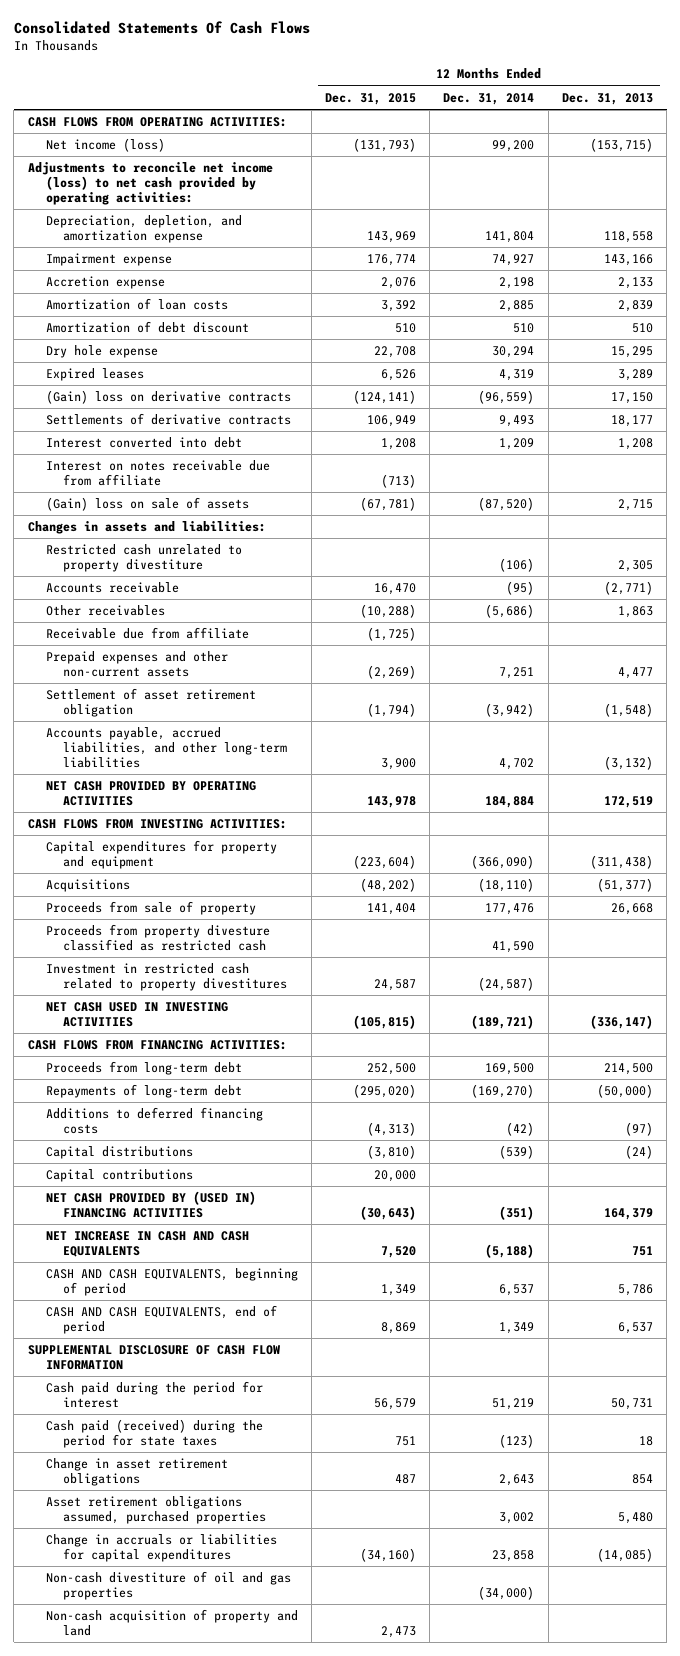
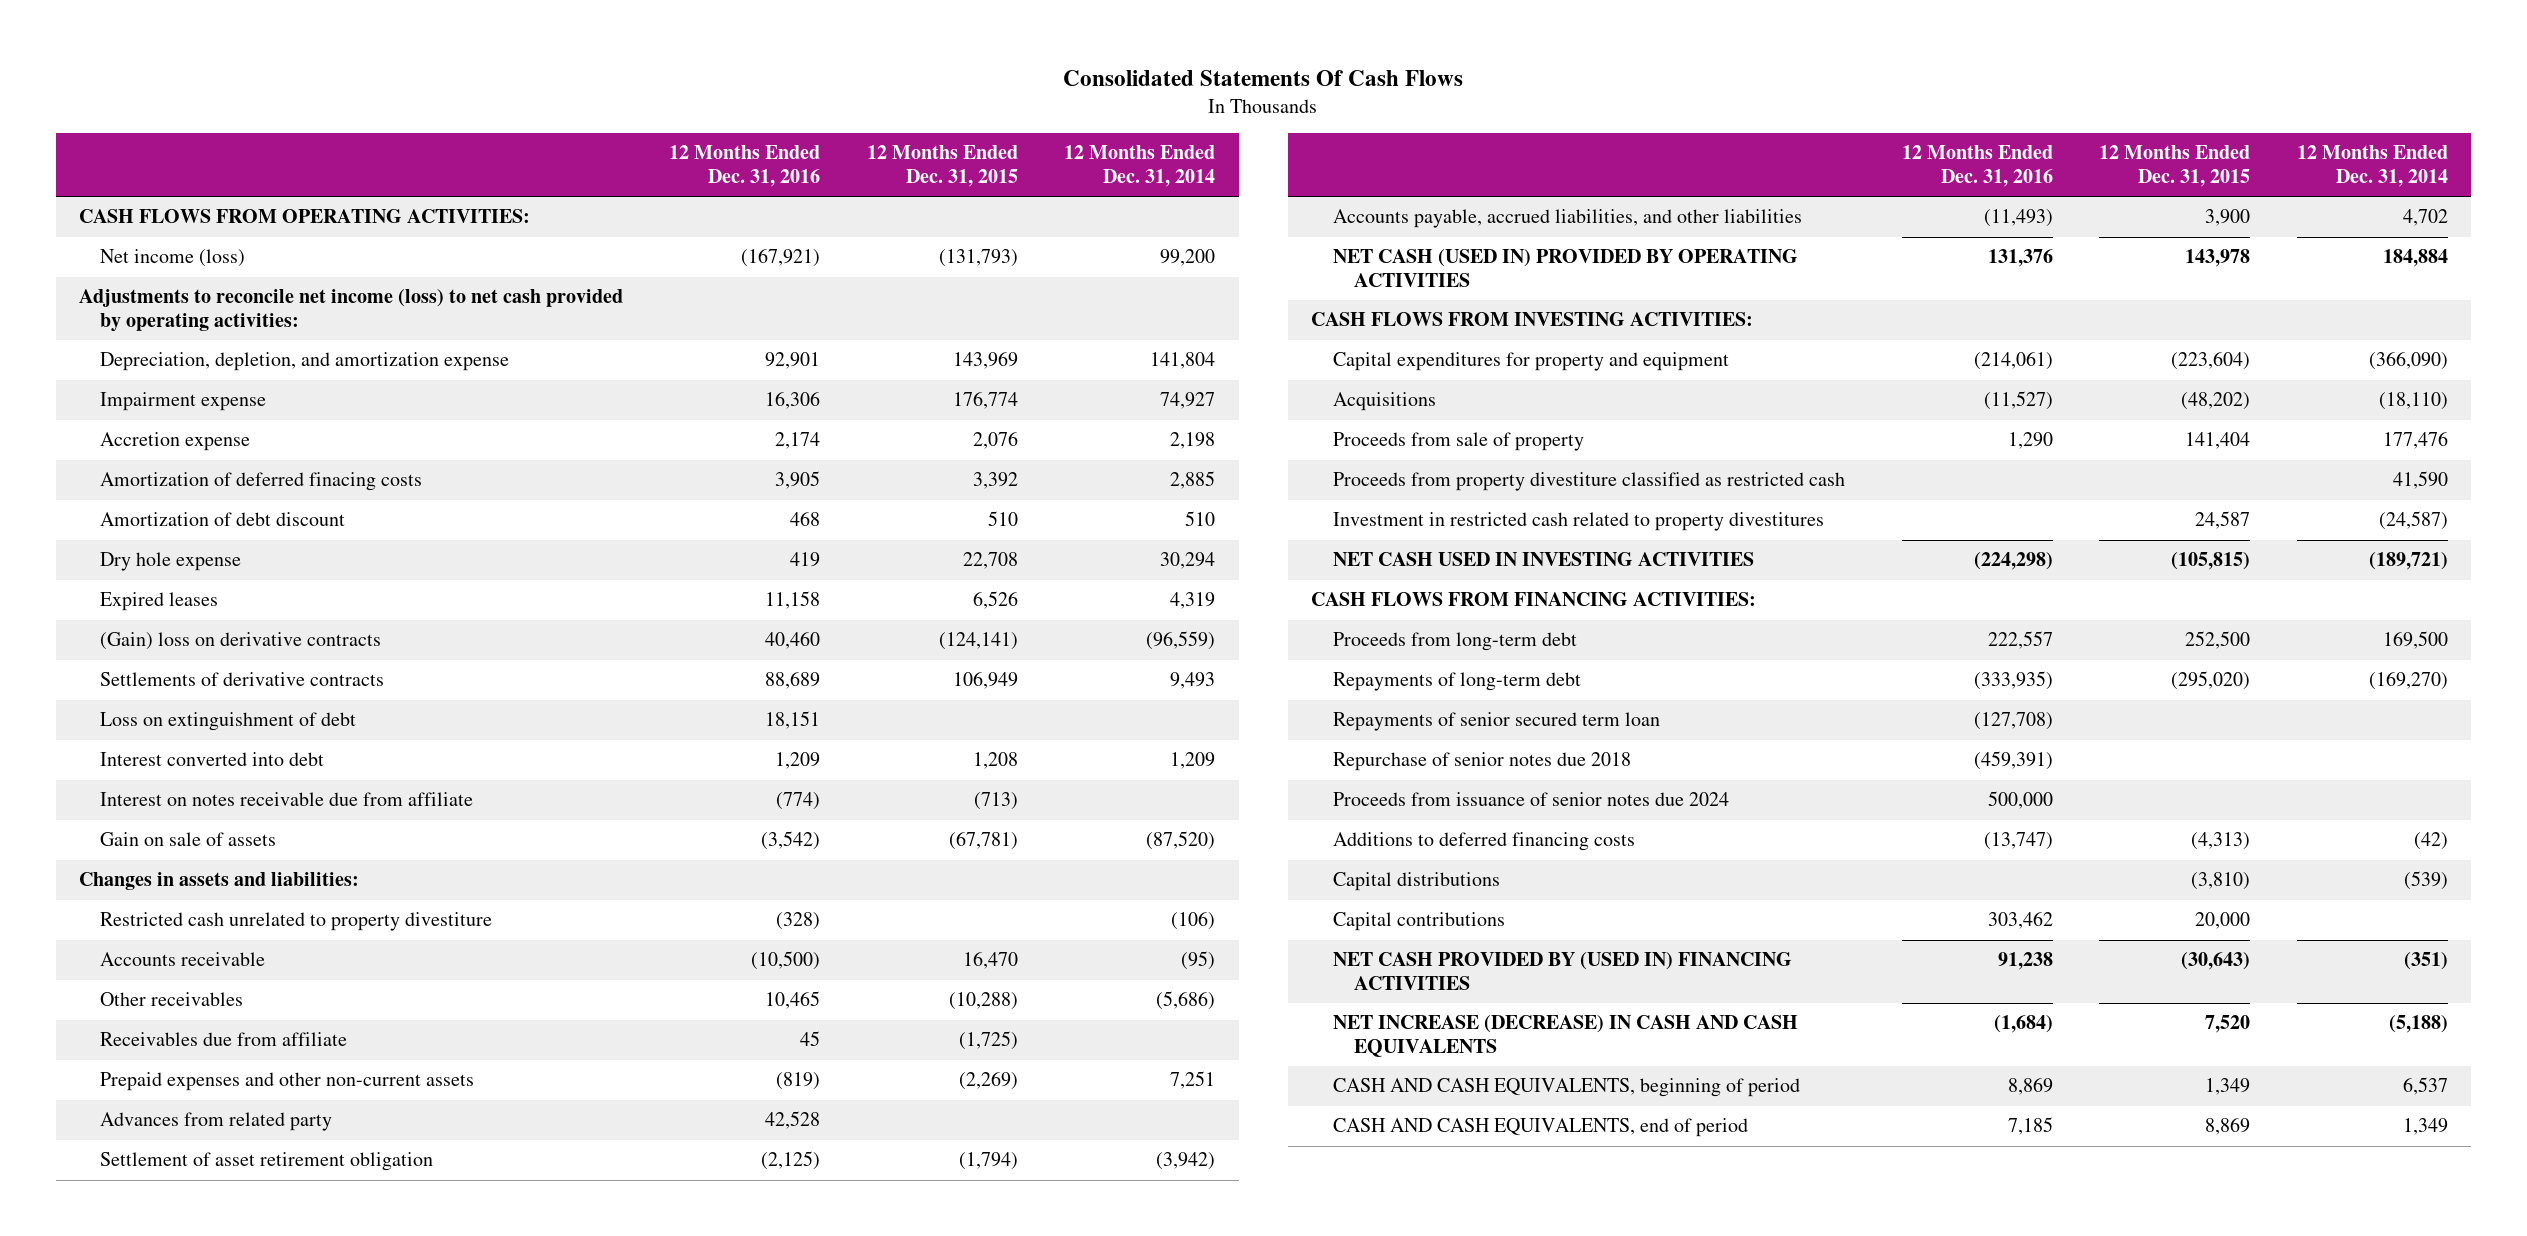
- | 12 Months Ended Dec. 31, 2015 | 12 Months Ended Dec. 31, 2014 | 12 Months Ended Dec. 31, 2013
+ | 12 Months Ended Dec. 31, 2016 | 12 Months Ended Dec. 31, 2015 | 12 Months Ended Dec. 31, 2014
- Amortization of loan costs | 3,392 | 2,885 | 2,839
+ Amortization of deferred finacing costs | 3,905 | 3,392 | 2,885
+ Loss on extinguishment of debt | 18,151 | |
- (Gain) loss on sale of assets | (67,781) | (87,520) | 2,715
+ Gain on sale of assets | (3,542) | (67,781) | (87,520)
- Receivable due from affiliate | (1,725) | |
+ Receivables due from affiliate | 45 | (1,725) |
+ Advances from related party | 42,528 | |
- Accounts payable, accrued liabilities, and other long-term liabilities | 3,900 | 4,702 | (3,132)
- NET CASH PROVIDED BY OPERATING ACTIVITIES | 143,978 | 184,884 | 172,519
+ Accounts payable, accrued liabilities, and other liabilities | (11,493) | 3,900 | 4,702
+ NET CASH (USED IN) PROVIDED BY OPERATING ACTIVITIES | 131,376 | 143,978 | 184,884
- Proceeds from property divesture classified as restricted cash | | 41,590 |
+ Proceeds from property divestiture classified as restricted cash | | | 41,590
+ Repayments of senior secured term loan | (127,708) | |
+ Repurchase of senior notes due 2018 | (459,391) | |
+ Proceeds from issuance of senior notes due 2024 | 500,000 | |
- NET INCREASE IN CASH AND CASH EQUIVALENTS | 7,520 | (5,188) | 751
+ NET INCREASE (DECREASE) IN CASH AND CASH EQUIVALENTS | (1,684) | 7,520 | (5,188)
- SUPPLEMENTAL DISCLOSURE OF CASH FLOW INFORMATION
- Cash paid during the period for interest | 56,579 | 51,219 | 50,731
- Cash paid (received) during the period for state taxes | 751 | (123) | 18
- Change in asset retirement obligations | 487 | 2,643 | 854
- Asset retirement obligations assumed, purchased properties | | 3,002 | 5,480
- Change in accruals or liabilities for capital expenditures | (34,160) | 23,858 | (14,085)
- Non-cash divestiture of oil and gas properties | | (34,000) |
- Non-cash acquisition of property and land | 2,473 | |

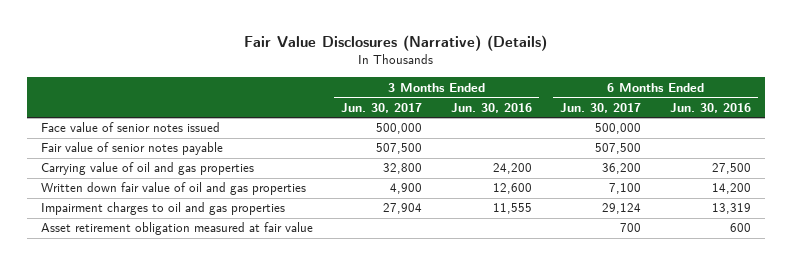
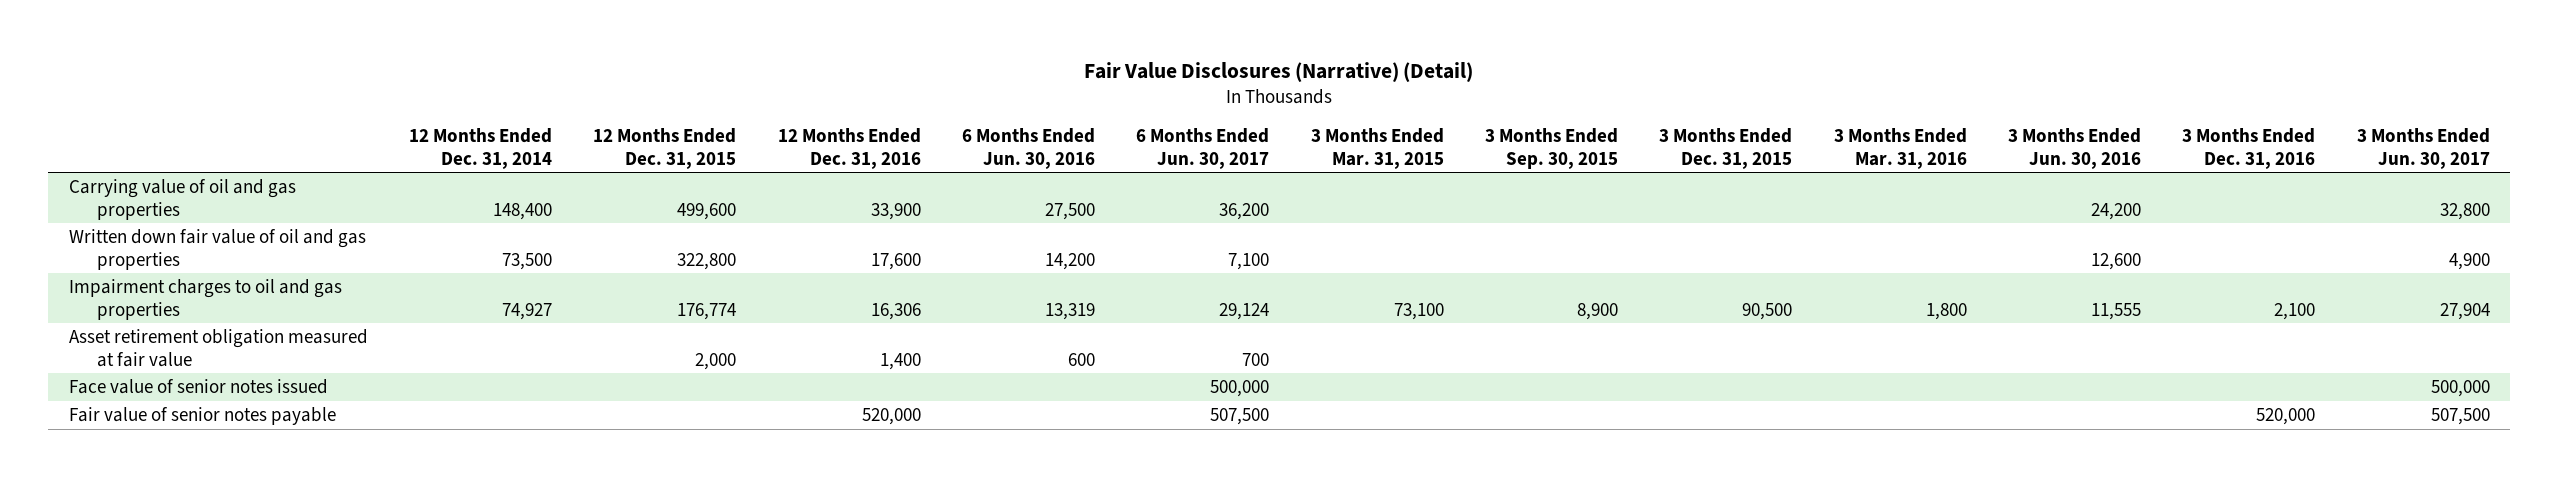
- Fair Value Disclosures (Narrative) (Details)
+ Fair Value Disclosures (Narrative) (Detail)
- | 3 Months Ended Jun. 30, 2017 | 3 Months Ended Jun. 30, 2016 | 6 Months Ended Jun. 30, 2017 | 6 Months Ended Jun. 30, 2016
+ | 12 Months Ended Dec. 31, 2014 | 12 Months Ended Dec. 31, 2015 | 12 Months Ended Dec. 31, 2016 | 6 Months Ended Jun. 30, 2016 | 6 Months Ended Jun. 30, 2017 | 3 Months Ended Mar. 31, 2015 | 3 Months Ended Sep. 30, 2015 | 3 Months Ended Dec. 31, 2015 | 3 Months Ended Mar. 31, 2016 | 3 Months Ended Jun. 30, 2016 | 3 Months Ended Dec. 31, 2016 | 3 Months Ended Jun. 30, 2017
moved down: Face value of senior notes issued | | | | | 500,000 | | | | | | | 500,000
moved down: Fair value of senior notes payable | | | 520,000 | | 507,500 | | | | | | 520,000 | 507,500

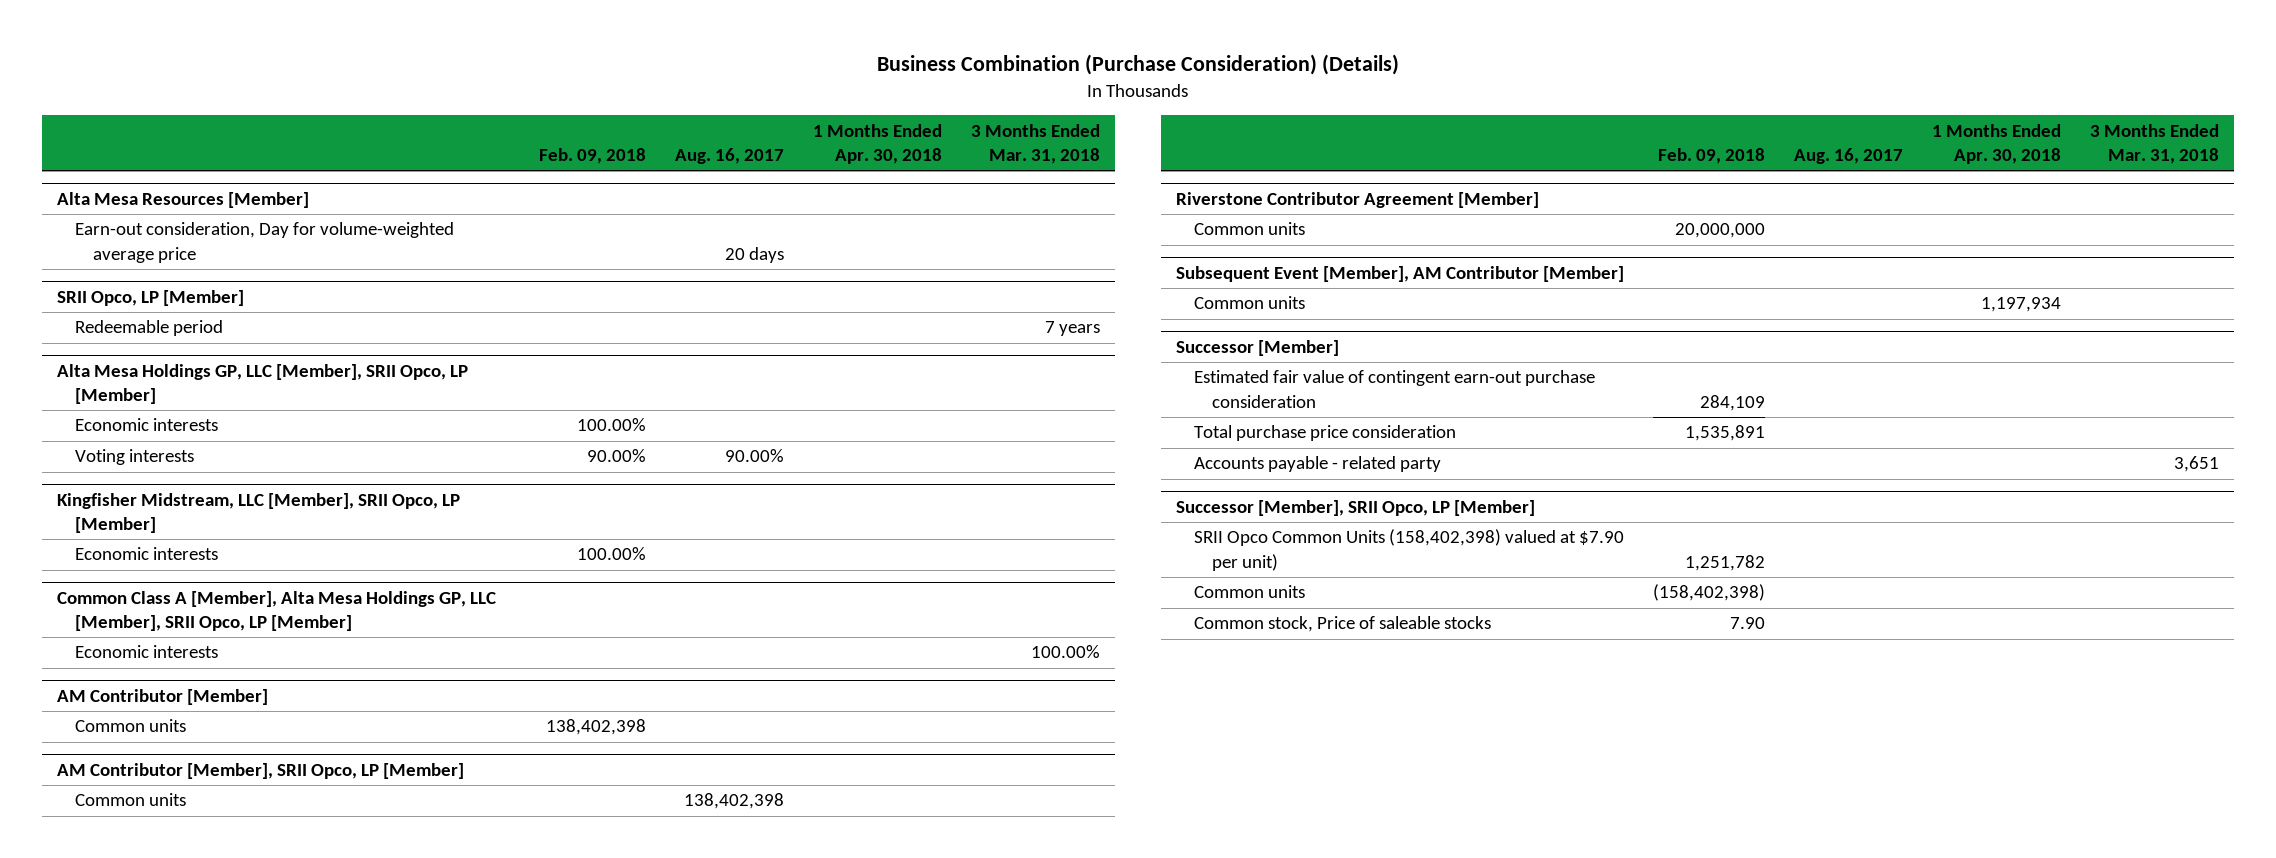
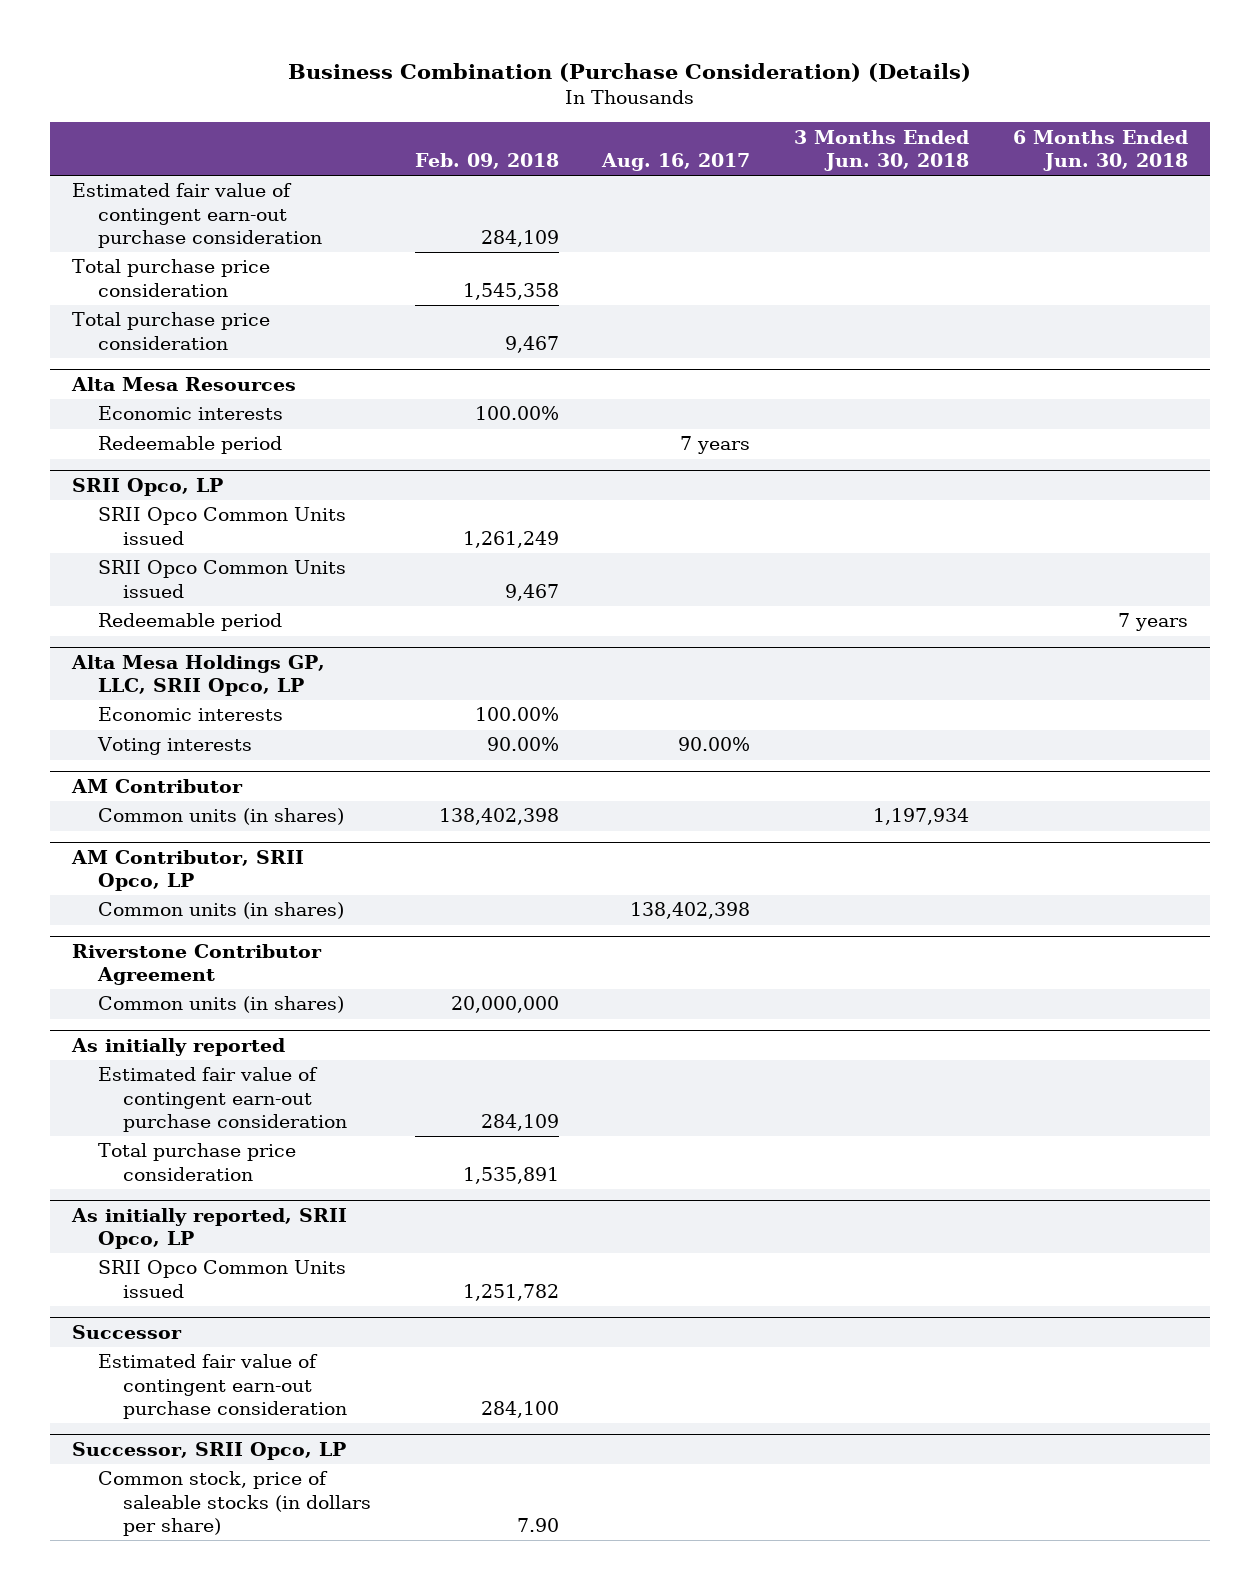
- | Feb. 09, 2018 | Aug. 16, 2017 | 1 Months Ended Apr. 30, 2018 | 3 Months Ended Mar. 31, 2018
+ | Feb. 09, 2018 | Aug. 16, 2017 | 3 Months Ended Jun. 30, 2018 | 6 Months Ended Jun. 30, 2018
- Alta Mesa Resources [Member]
- Earn-out consideration, Day for volume-weighted average price | | 20 days | |
- SRII Opco, LP [Member]
+ Estimated fair value of contingent earn-out purchase consideration | 284,109 | | |
+ Total purchase price consideration | 1,545,358 | | |
+ Total purchase price consideration | 9,467 | | |
+ Alta Mesa Resources
+ Economic interests | 100.00% | | |
+ Redeemable period | | 7 years | |
+ SRII Opco, LP
+ SRII Opco Common Units issued | 1,261,249 | | |
+ SRII Opco Common Units issued | 9,467 | | |
- Alta Mesa Holdings GP, LLC [Member], SRII Opco, LP [Member]
+ Alta Mesa Holdings GP, LLC, SRII Opco, LP
- Kingfisher Midstream, LLC [Member], SRII Opco, LP [Member]
- Economic interests | 100.00% | | |
- Common Class A [Member], Alta Mesa Holdings GP, LLC [Member], SRII Opco, LP [Member]
- Economic interests | | | | 100.00%
- AM Contributor [Member]
- Common units | 138,402,398 | | |
- AM Contributor [Member], SRII Opco, LP [Member]
- Common units | | 138,402,398 | |
- Riverstone Contributor Agreement [Member]
- Common units | 20,000,000 | | |
- Subsequent Event [Member], AM Contributor [Member]
- Common units | | | 1,197,934 |
- Successor [Member]
+ AM Contributor
+ Common units (in shares) | 138,402,398 | | 1,197,934 |
+ AM Contributor, SRII Opco, LP
+ Common units (in shares) | | 138,402,398 | |
+ Riverstone Contributor Agreement
+ Common units (in shares) | 20,000,000 | | |
+ As initially reported
- Accounts payable - related party | | | | 3,651
- Successor [Member], SRII Opco, LP [Member]
- SRII Opco Common Units (158,402,398) valued at $7.90 per unit) | 1,251,782 | | |
- Common units | (158,402,398) | | |
- Common stock, Price of saleable stocks | 7.90 | | |
+ As initially reported, SRII Opco, LP
+ SRII Opco Common Units issued | 1,251,782 | | |
+ Successor
+ Estimated fair value of contingent earn-out purchase consideration | 284,100 | | |
+ Successor, SRII Opco, LP
+ Common stock, price of saleable stocks (in dollars per share) | 7.90 | | |

